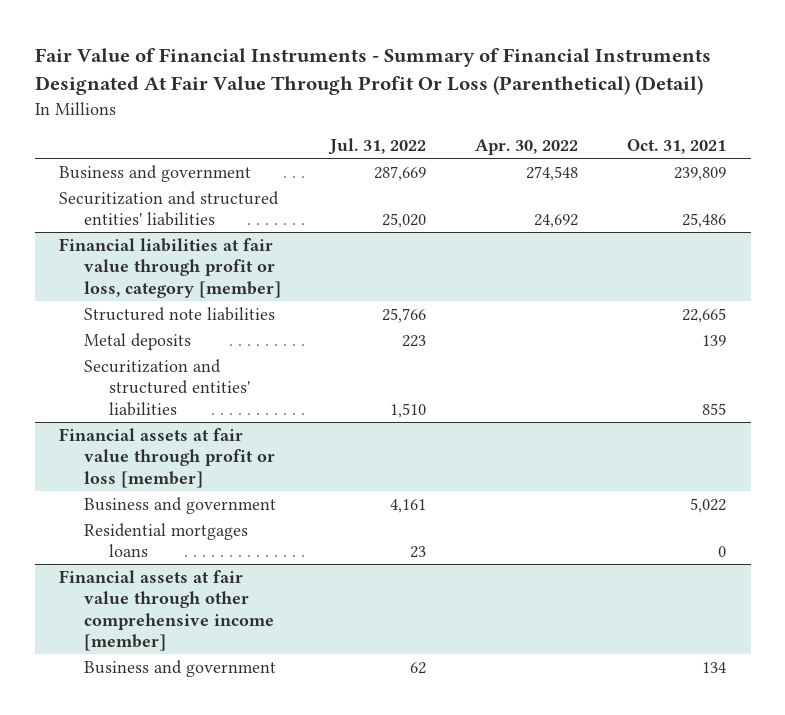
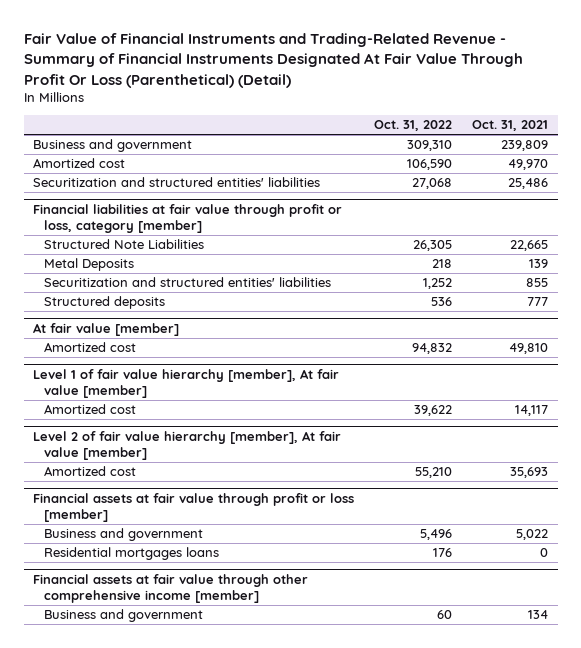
- Fair Value of Financial Instruments - Summary of Financial Instruments Designated At Fair Value Through Profit Or Loss (Parenthetical) (Detail)
+ Fair Value of Financial Instruments and Trading-Related Revenue - Summary of Financial Instruments Designated At Fair Value Through Profit Or Loss (Parenthetical) (Detail)
- | Jul. 31, 2022 | Apr. 30, 2022 | Oct. 31, 2021
+ | Oct. 31, 2022 | Oct. 31, 2021
+ Amortized cost | 106,590 | 49,970
@ Financial liabilities at fair value through profit or loss, category [member]
- Structured note liabilities | 25,766 | | 22,665
- Metal deposits | 223 | | 139
+ Structured Note Liabilities | 26,305 | 22,665
+ Metal Deposits | 218 | 139
+ Structured deposits | 536 | 777
+ At fair value [member]
+ Amortized cost | 94,832 | 49,810
+ Level 1 of fair value hierarchy [member], At fair value [member]
+ Amortized cost | 39,622 | 14,117
+ Level 2 of fair value hierarchy [member], At fair value [member]
+ Amortized cost | 55,210 | 35,693

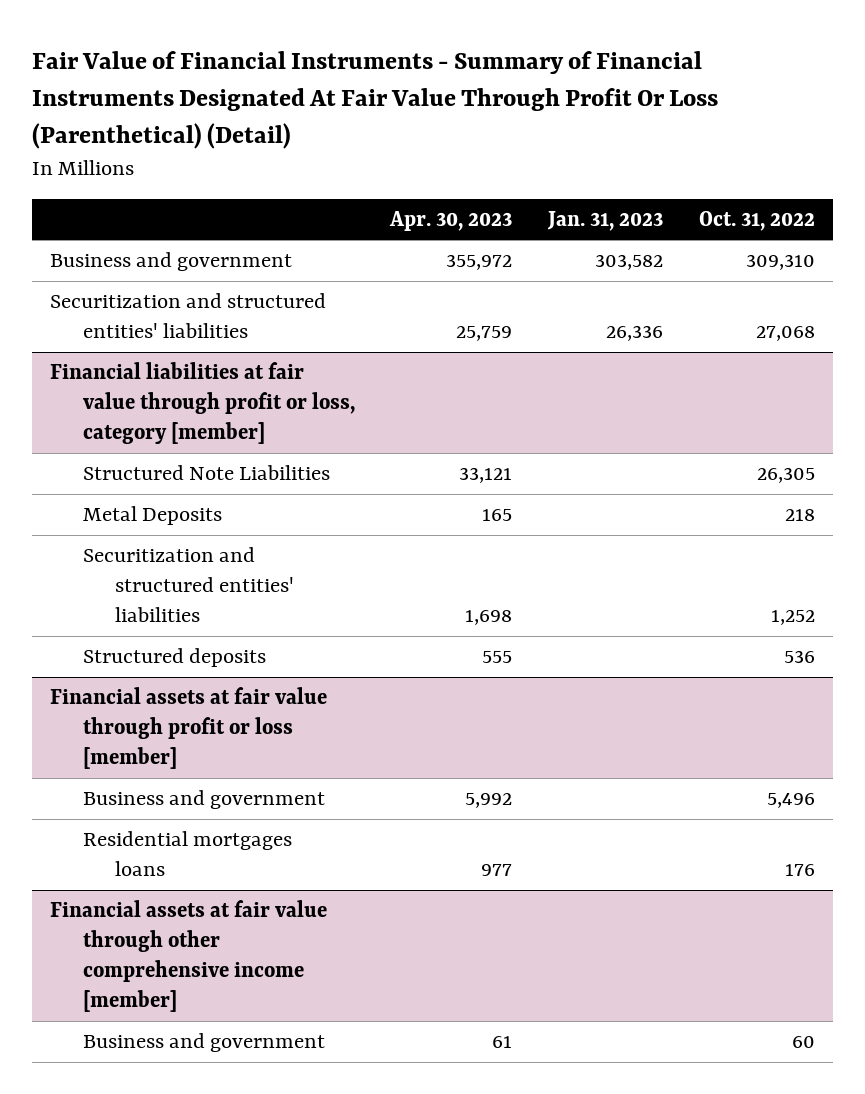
- Fair Value of Financial Instruments and Trading-Related Revenue - Summary of Financial Instruments Designated At Fair Value Through Profit Or Loss (Parenthetical) (Detail)
+ Fair Value of Financial Instruments - Summary of Financial Instruments Designated At Fair Value Through Profit Or Loss (Parenthetical) (Detail)
- | Oct. 31, 2022 | Oct. 31, 2021
+ | Apr. 30, 2023 | Jan. 31, 2023 | Oct. 31, 2022
- Amortized cost | 106,590 | 49,970
- At fair value [member]
- Amortized cost | 94,832 | 49,810
- Level 1 of fair value hierarchy [member], At fair value [member]
- Amortized cost | 39,622 | 14,117
- Level 2 of fair value hierarchy [member], At fair value [member]
- Amortized cost | 55,210 | 35,693

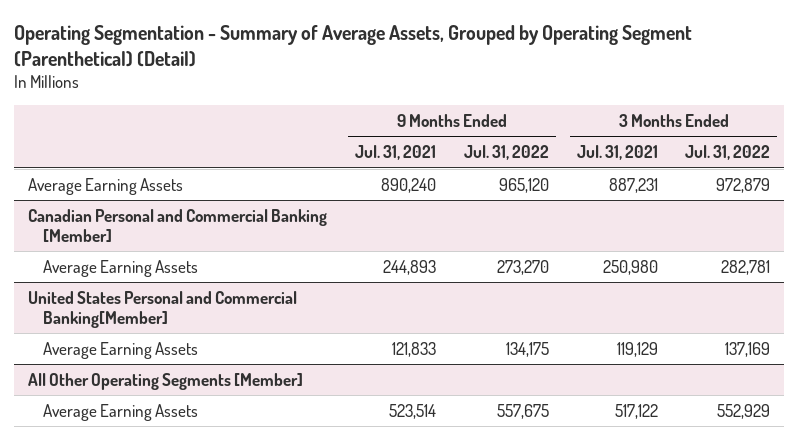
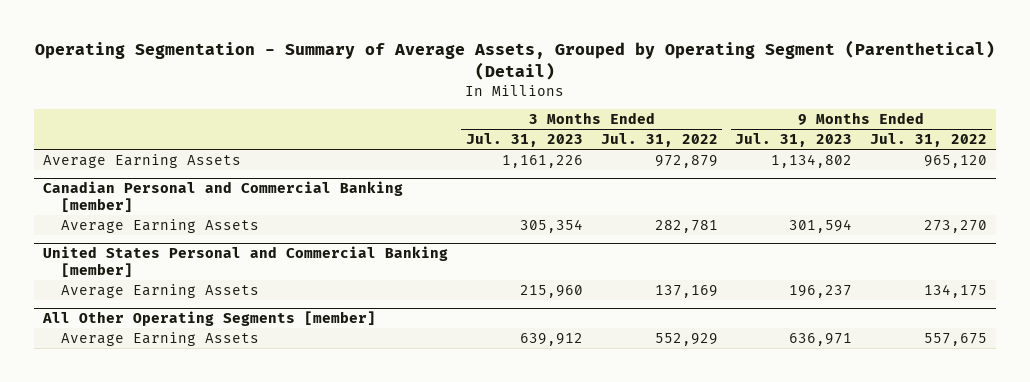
- | 9 Months Ended Jul. 31, 2021 | 9 Months Ended Jul. 31, 2022 | 3 Months Ended Jul. 31, 2021 | 3 Months Ended Jul. 31, 2022
+ | 3 Months Ended Jul. 31, 2023 | 3 Months Ended Jul. 31, 2022 | 9 Months Ended Jul. 31, 2023 | 9 Months Ended Jul. 31, 2022
- Canadian Personal and Commercial Banking [Member]
+ Canadian Personal and Commercial Banking [member]
- United States Personal and Commercial Banking[Member]
+ United States Personal and Commercial Banking [member]
- All Other Operating Segments [Member]
+ All Other Operating Segments [member]

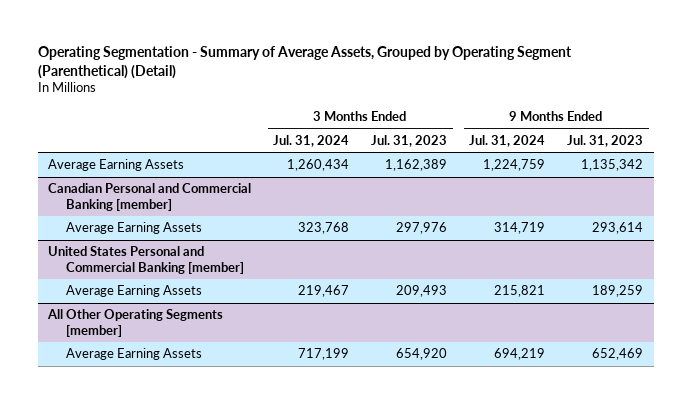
- | 3 Months Ended Jul. 31, 2023 | 3 Months Ended Jul. 31, 2022 | 9 Months Ended Jul. 31, 2023 | 9 Months Ended Jul. 31, 2022
+ | 3 Months Ended Jul. 31, 2024 | 3 Months Ended Jul. 31, 2023 | 9 Months Ended Jul. 31, 2024 | 9 Months Ended Jul. 31, 2023
- Average Earning Assets | 1,161,226 | 972,879 | 1,134,802 | 965,120
+ Average Earning Assets | 1,260,434 | 1,162,389 | 1,224,759 | 1,135,342
@ Canadian Personal and Commercial Banking [member]
- Average Earning Assets | 305,354 | 282,781 | 301,594 | 273,270
+ Average Earning Assets | 323,768 | 297,976 | 314,719 | 293,614
@ United States Personal and Commercial Banking [member]
- Average Earning Assets | 215,960 | 137,169 | 196,237 | 134,175
+ Average Earning Assets | 219,467 | 209,493 | 215,821 | 189,259
@ All Other Operating Segments [member]
- Average Earning Assets | 639,912 | 552,929 | 636,971 | 557,675
+ Average Earning Assets | 717,199 | 654,920 | 694,219 | 652,469

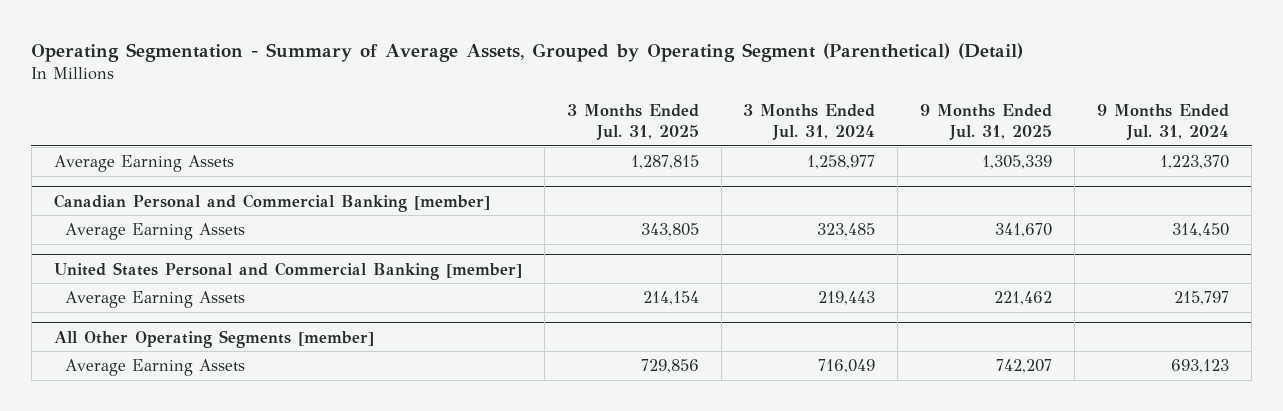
- | 3 Months Ended Jul. 31, 2024 | 3 Months Ended Jul. 31, 2023 | 9 Months Ended Jul. 31, 2024 | 9 Months Ended Jul. 31, 2023
+ | 3 Months Ended Jul. 31, 2025 | 3 Months Ended Jul. 31, 2024 | 9 Months Ended Jul. 31, 2025 | 9 Months Ended Jul. 31, 2024
- Average Earning Assets | 1,260,434 | 1,162,389 | 1,224,759 | 1,135,342
+ Average Earning Assets | 1,287,815 | 1,258,977 | 1,305,339 | 1,223,370
@ Canadian Personal and Commercial Banking [member]
- Average Earning Assets | 323,768 | 297,976 | 314,719 | 293,614
+ Average Earning Assets | 343,805 | 323,485 | 341,670 | 314,450
@ United States Personal and Commercial Banking [member]
- Average Earning Assets | 219,467 | 209,493 | 215,821 | 189,259
+ Average Earning Assets | 214,154 | 219,443 | 221,462 | 215,797
@ All Other Operating Segments [member]
- Average Earning Assets | 717,199 | 654,920 | 694,219 | 652,469
+ Average Earning Assets | 729,856 | 716,049 | 742,207 | 693,123

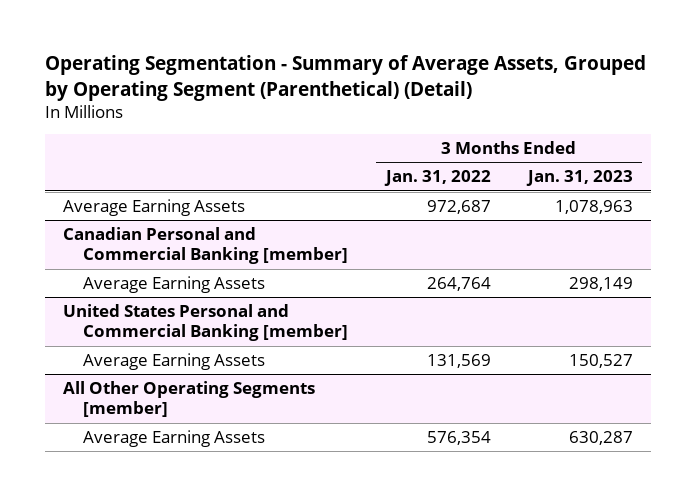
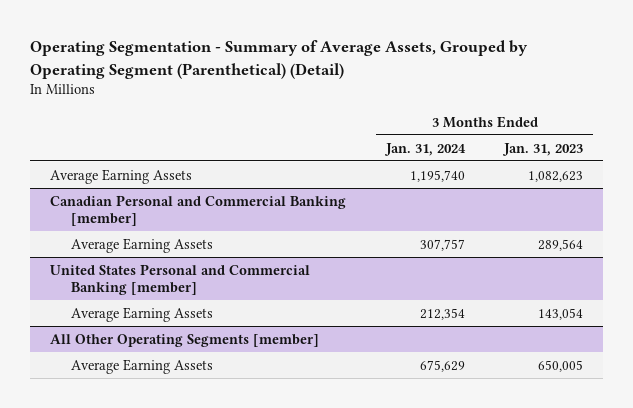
- | 3 Months Ended Jan. 31, 2022 | 3 Months Ended Jan. 31, 2023
+ | 3 Months Ended Jan. 31, 2024 | 3 Months Ended Jan. 31, 2023
- Average Earning Assets | 972,687 | 1,078,963
+ Average Earning Assets | 1,195,740 | 1,082,623
@ Canadian Personal and Commercial Banking [member]
- Average Earning Assets | 264,764 | 298,149
+ Average Earning Assets | 307,757 | 289,564
@ United States Personal and Commercial Banking [member]
- Average Earning Assets | 131,569 | 150,527
+ Average Earning Assets | 212,354 | 143,054
@ All Other Operating Segments [member]
- Average Earning Assets | 576,354 | 630,287
+ Average Earning Assets | 675,629 | 650,005

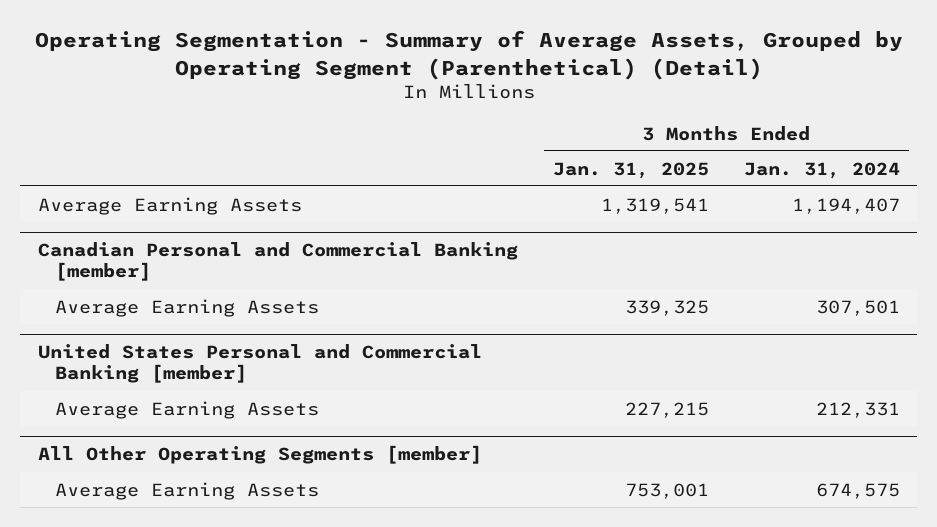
- | 3 Months Ended Jan. 31, 2024 | 3 Months Ended Jan. 31, 2023
+ | 3 Months Ended Jan. 31, 2025 | 3 Months Ended Jan. 31, 2024
- Average Earning Assets | 1,195,740 | 1,082,623
+ Average Earning Assets | 1,319,541 | 1,194,407
@ Canadian Personal and Commercial Banking [member]
- Average Earning Assets | 307,757 | 289,564
+ Average Earning Assets | 339,325 | 307,501
@ United States Personal and Commercial Banking [member]
- Average Earning Assets | 212,354 | 143,054
+ Average Earning Assets | 227,215 | 212,331
@ All Other Operating Segments [member]
- Average Earning Assets | 675,629 | 650,005
+ Average Earning Assets | 753,001 | 674,575

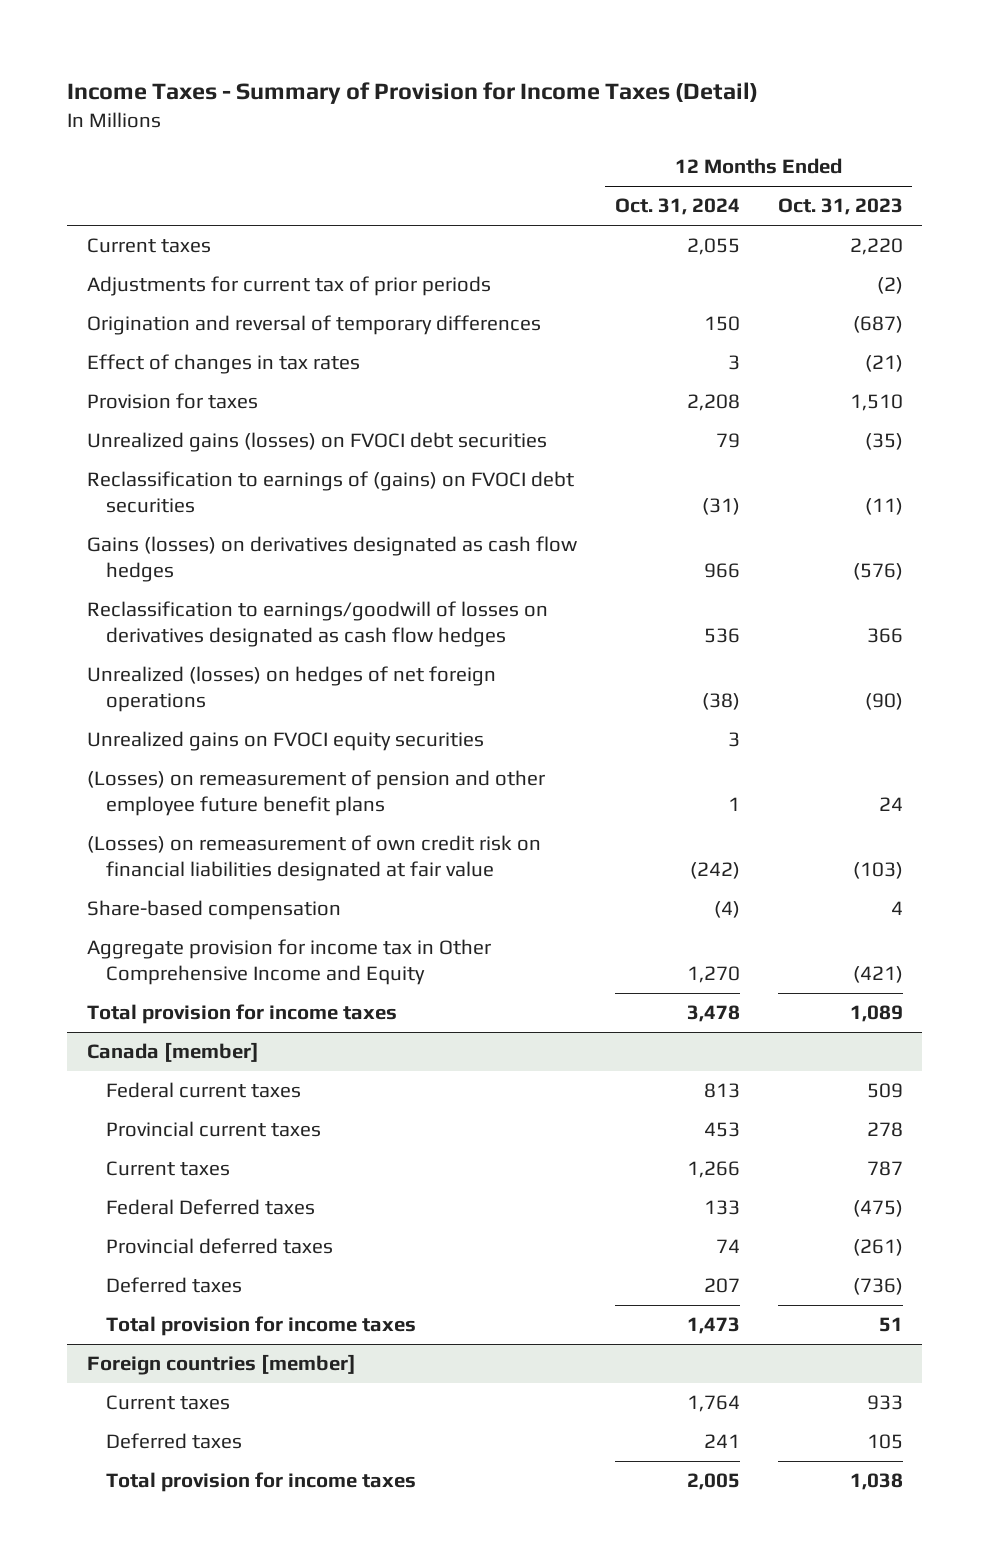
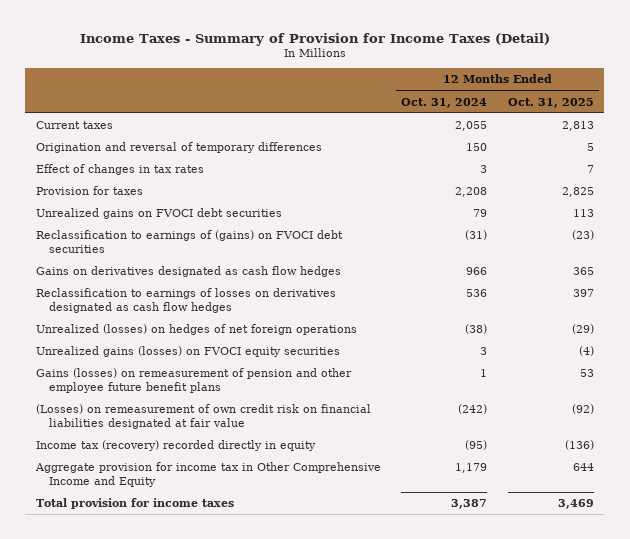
- | 12 Months Ended Oct. 31, 2024 | 12 Months Ended Oct. 31, 2023
+ | 12 Months Ended Oct. 31, 2024 | 12 Months Ended Oct. 31, 2025
- Adjustments for current tax of prior periods | | (2)
- Unrealized gains (losses) on FVOCI debt securities | 79 | (35)
+ Unrealized gains on FVOCI debt securities | 79 | 113
- Gains (losses) on derivatives designated as cash flow hedges | 966 | (576)
- Reclassification to earnings/goodwill of losses on derivatives designated as cash flow hedges | 536 | 366
+ Gains on derivatives designated as cash flow hedges | 966 | 365
+ Reclassification to earnings of losses on derivatives designated as cash flow hedges | 536 | 397
- Unrealized gains on FVOCI equity securities | 3 |
- (Losses) on remeasurement of pension and other employee future benefit plans | 1 | 24
+ Unrealized gains (losses) on FVOCI equity securities | 3 | (4)
+ Gains (losses) on remeasurement of pension and other employee future benefit plans | 1 | 53
- Share-based compensation | (4) | 4
- Aggregate provision for income tax in Other Comprehensive Income and Equity | 1,270 | (421)
- Total provision for income taxes | 3,478 | 1,089
- Canada [member]
- Federal current taxes | 813 | 509
- Provincial current taxes | 453 | 278
- Current taxes | 1,266 | 787
- Federal Deferred taxes | 133 | (475)
- Provincial deferred taxes | 74 | (261)
- Deferred taxes | 207 | (736)
- Total provision for income taxes | 1,473 | 51
- Foreign countries [member]
- Current taxes | 1,764 | 933
- Deferred taxes | 241 | 105
- Total provision for income taxes | 2,005 | 1,038
+ Income tax (recovery) recorded directly in equity | (95) | (136)
+ Aggregate provision for income tax in Other Comprehensive Income and Equity | 1,179 | 644
+ Total provision for income taxes | 3,387 | 3,469

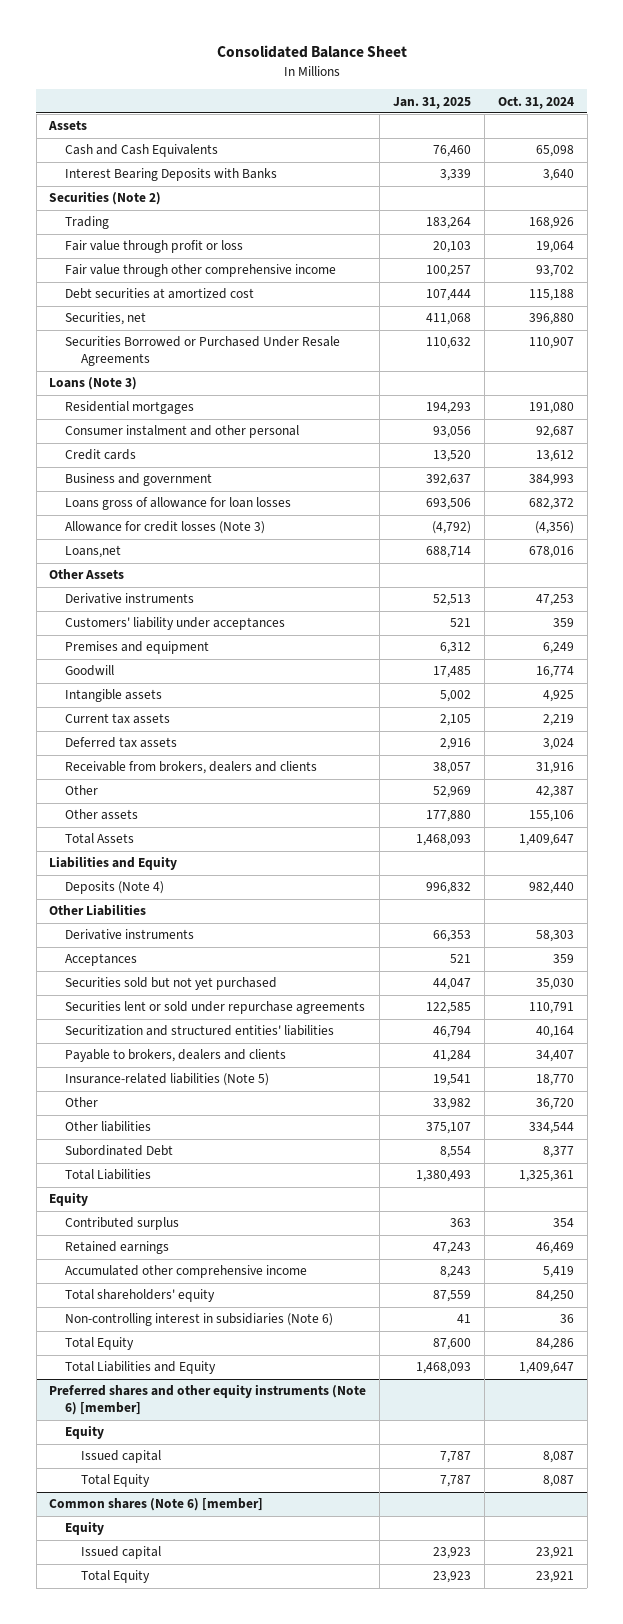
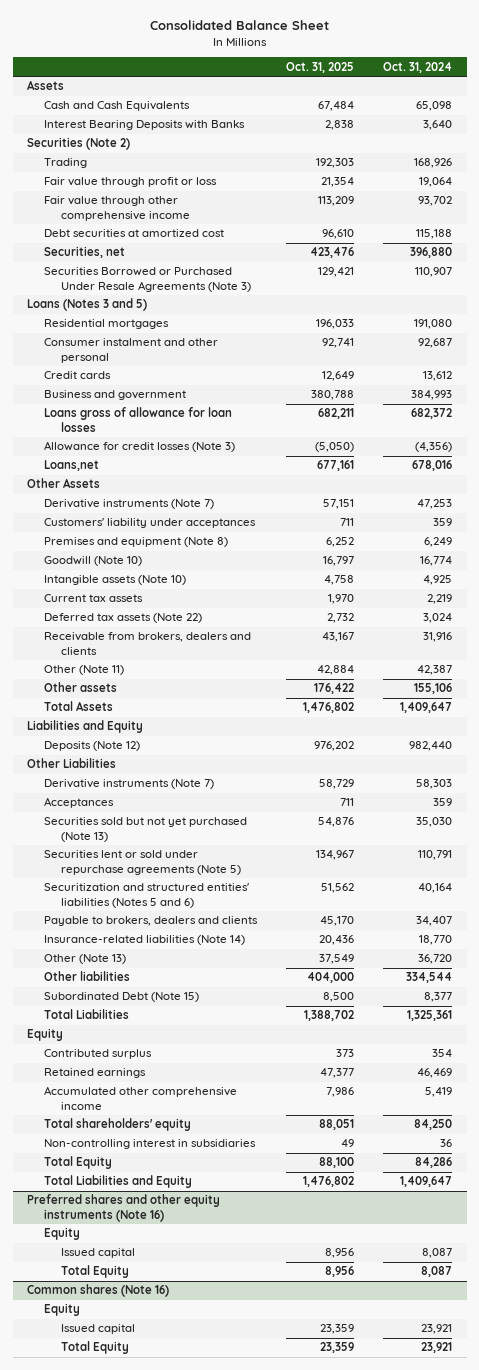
- | Jan. 31, 2025 | Oct. 31, 2024
+ | Oct. 31, 2025 | Oct. 31, 2024
- Securities Borrowed or Purchased Under Resale Agreements | 110,632 | 110,907
- Loans (Note 3)
+ Securities Borrowed or Purchased Under Resale Agreements (Note 3) | 129,421 | 110,907
+ Loans (Notes 3 and 5)
- Derivative instruments | 52,513 | 47,253
+ Derivative instruments (Note 7) | 57,151 | 47,253
- Premises and equipment | 6,312 | 6,249
- Goodwill | 17,485 | 16,774
- Intangible assets | 5,002 | 4,925
+ Premises and equipment (Note 8) | 6,252 | 6,249
+ Goodwill (Note 10) | 16,797 | 16,774
+ Intangible assets (Note 10) | 4,758 | 4,925
- Deferred tax assets | 2,916 | 3,024
+ Deferred tax assets (Note 22) | 2,732 | 3,024
- Other | 52,969 | 42,387
+ Other (Note 11) | 42,884 | 42,387
- Deposits (Note 4) | 996,832 | 982,440
+ Deposits (Note 12) | 976,202 | 982,440
- Derivative instruments | 66,353 | 58,303
+ Derivative instruments (Note 7) | 58,729 | 58,303
- Securities sold but not yet purchased | 44,047 | 35,030
- Securities lent or sold under repurchase agreements | 122,585 | 110,791
- Securitization and structured entities' liabilities | 46,794 | 40,164
+ Securities sold but not yet purchased (Note 13) | 54,876 | 35,030
+ Securities lent or sold under repurchase agreements (Note 5) | 134,967 | 110,791
+ Securitization and structured entities' liabilities (Notes 5 and 6) | 51,562 | 40,164
- Insurance-related liabilities (Note 5) | 19,541 | 18,770
- Other | 33,982 | 36,720
+ Insurance-related liabilities (Note 14) | 20,436 | 18,770
+ Other (Note 13) | 37,549 | 36,720
- Subordinated Debt | 8,554 | 8,377
+ Subordinated Debt (Note 15) | 8,500 | 8,377
- Non-controlling interest in subsidiaries (Note 6) | 41 | 36
+ Non-controlling interest in subsidiaries | 49 | 36
- Preferred shares and other equity instruments (Note 6) [member]
+ Preferred shares and other equity instruments (Note 16)
- Common shares (Note 6) [member]
+ Common shares (Note 16)

